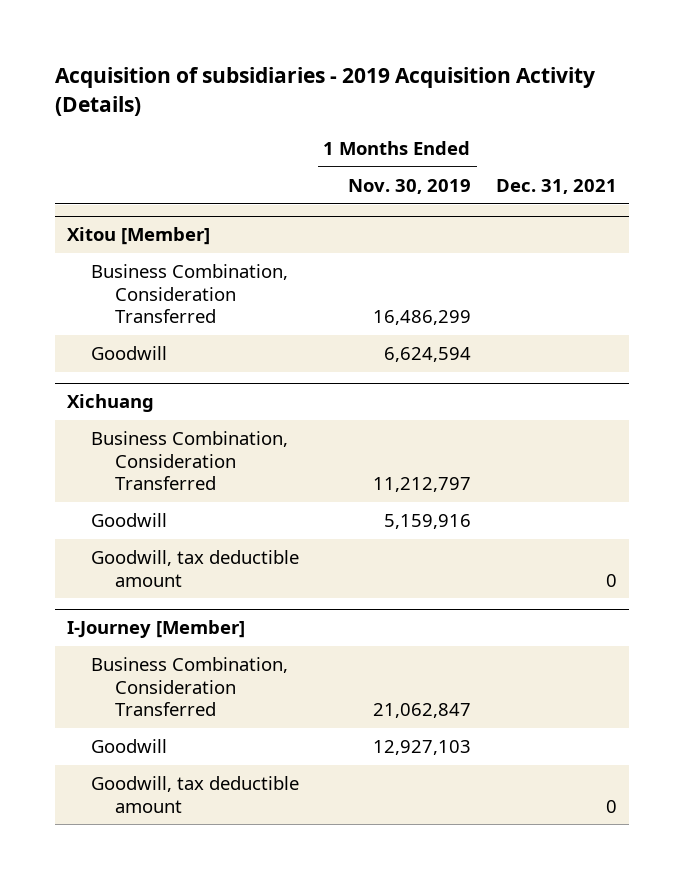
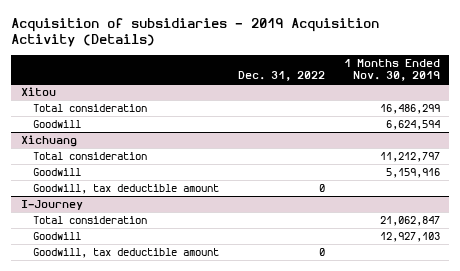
- | 1 Months Ended Nov. 30, 2019 | Dec. 31, 2021
+ | Dec. 31, 2022 | 1 Months Ended Nov. 30, 2019
- Xitou [Member]
- Business Combination, Consideration Transferred | 16,486,299 |
+ Xitou
+ Total consideration | | 16,486,299
@ Xichuang
- Business Combination, Consideration Transferred | 11,212,797 |
+ Total consideration | | 11,212,797
- I-Journey [Member]
- Business Combination, Consideration Transferred | 21,062,847 |
+ I-Journey
+ Total consideration | | 21,062,847

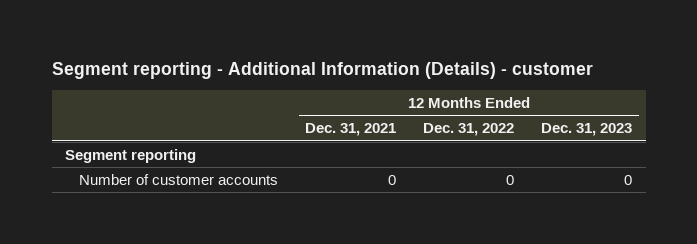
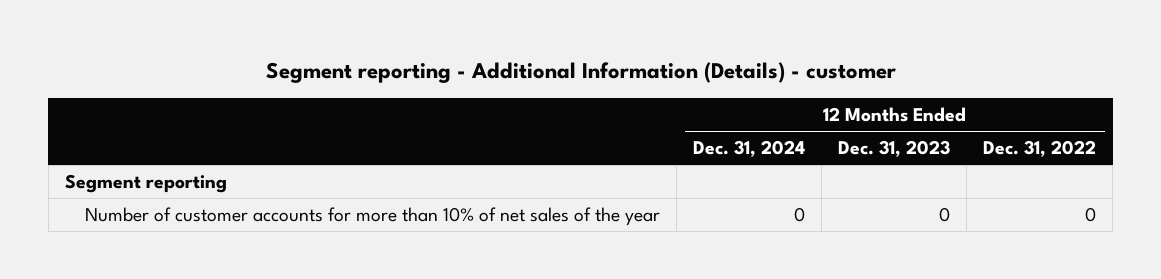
- | 12 Months Ended Dec. 31, 2021 | 12 Months Ended Dec. 31, 2022 | 12 Months Ended Dec. 31, 2023
+ | 12 Months Ended Dec. 31, 2024 | 12 Months Ended Dec. 31, 2023 | 12 Months Ended Dec. 31, 2022
- Number of customer accounts | 0 | 0 | 0
+ Number of customer accounts for more than 10% of net sales of the year | 0 | 0 | 0

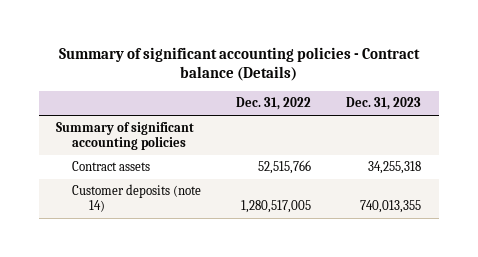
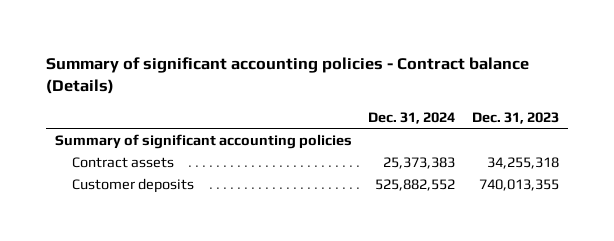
- | Dec. 31, 2022 | Dec. 31, 2023
+ | Dec. 31, 2024 | Dec. 31, 2023
- Customer deposits (note 14) | 1,280,517,005 | 740,013,355
+ Customer deposits | 525,882,552 | 740,013,355

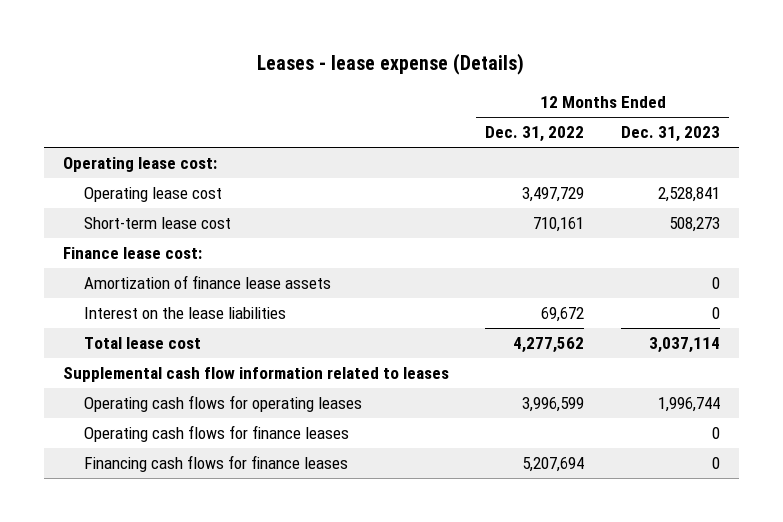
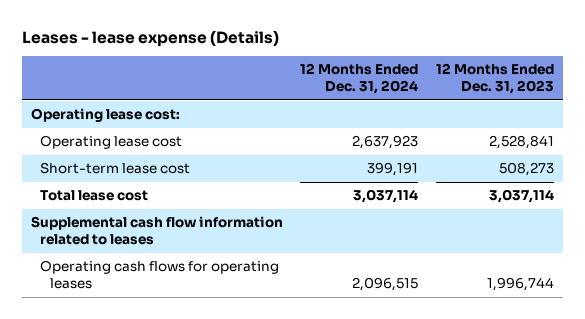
- | 12 Months Ended Dec. 31, 2022 | 12 Months Ended Dec. 31, 2023
+ | 12 Months Ended Dec. 31, 2024 | 12 Months Ended Dec. 31, 2023
- Finance lease cost:
- Amortization of finance lease assets | | 0
- Interest on the lease liabilities | 69,672 | 0
- Operating cash flows for finance leases | | 0
- Financing cash flows for finance leases | 5,207,694 | 0

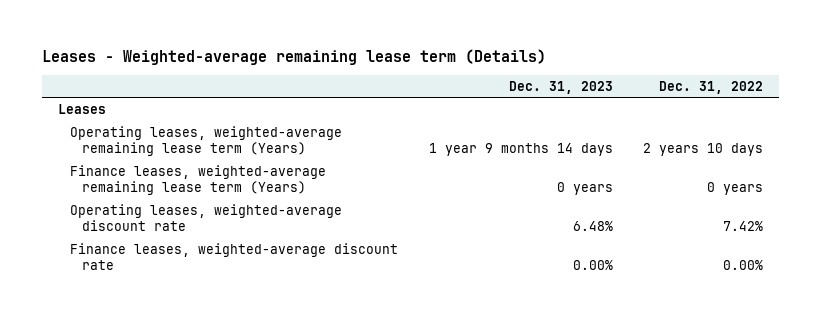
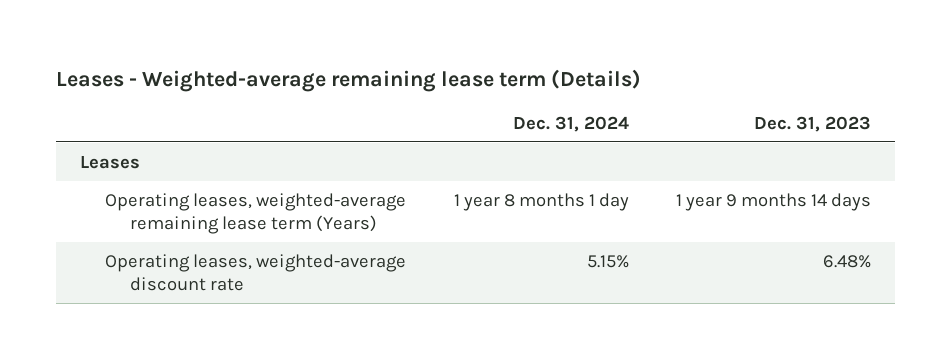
- | Dec. 31, 2023 | Dec. 31, 2022
+ | Dec. 31, 2024 | Dec. 31, 2023
- Finance leases, weighted-average remaining lease term (Years) | 0 years | 0 years
- Finance leases, weighted-average discount rate | 0.00% | 0.00%

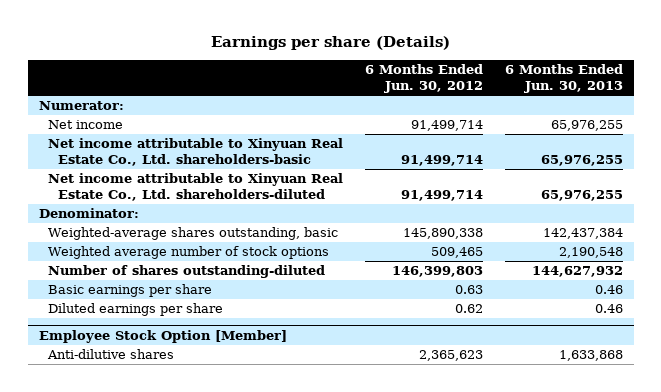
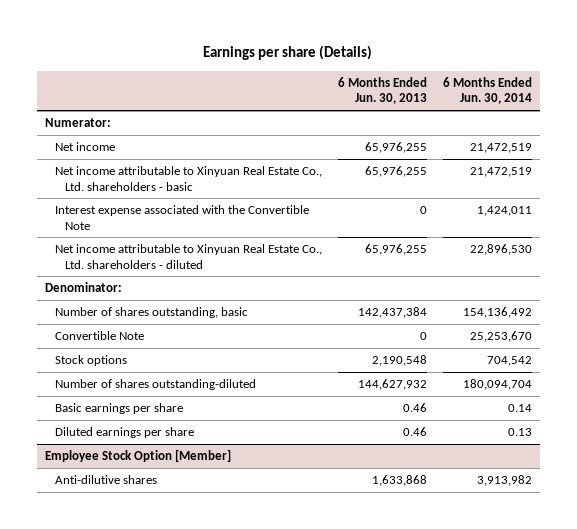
- | 6 Months Ended Jun. 30, 2012 | 6 Months Ended Jun. 30, 2013
+ | 6 Months Ended Jun. 30, 2013 | 6 Months Ended Jun. 30, 2014
- Net income attributable to Xinyuan Real Estate Co., Ltd. shareholders-basic | 91,499,714 | 65,976,255
- Net income attributable to Xinyuan Real Estate Co., Ltd. shareholders-diluted | 91,499,714 | 65,976,255
+ Net income attributable to Xinyuan Real Estate Co., Ltd. shareholders - basic | 65,976,255 | 21,472,519
+ Interest expense associated with the Convertible Note | 0 | 1,424,011
+ Net income attributable to Xinyuan Real Estate Co., Ltd. shareholders - diluted | 65,976,255 | 22,896,530
- Weighted-average shares outstanding, basic | 145,890,338 | 142,437,384
- Weighted average number of stock options | 509,465 | 2,190,548
+ Number of shares outstanding, basic | 142,437,384 | 154,136,492
+ Convertible Note | 0 | 25,253,670
+ Stock options | 2,190,548 | 704,542

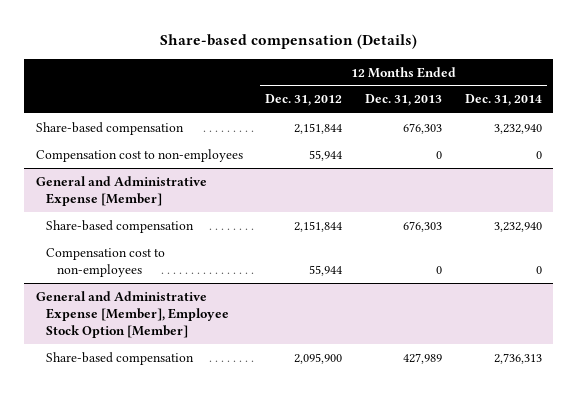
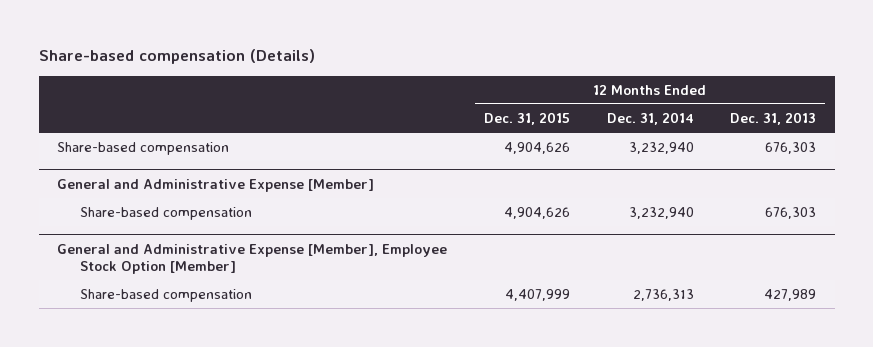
- | 12 Months Ended Dec. 31, 2012 | 12 Months Ended Dec. 31, 2013 | 12 Months Ended Dec. 31, 2014
+ | 12 Months Ended Dec. 31, 2015 | 12 Months Ended Dec. 31, 2014 | 12 Months Ended Dec. 31, 2013
- Compensation cost to non-employees | 55,944 | 0 | 0
@ General and Administrative Expense [Member]
- Compensation cost to non-employees | 55,944 | 0 | 0

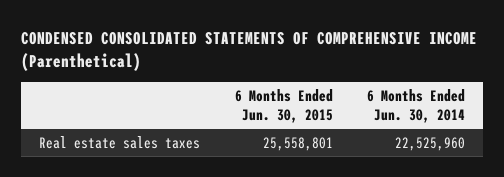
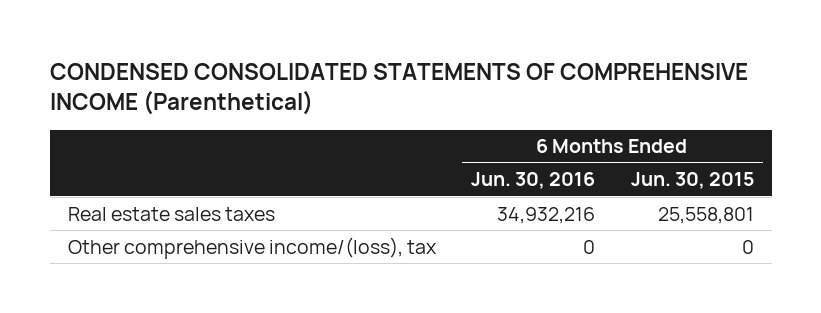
- | 6 Months Ended Jun. 30, 2015 | 6 Months Ended Jun. 30, 2014
+ | 6 Months Ended Jun. 30, 2016 | 6 Months Ended Jun. 30, 2015
+ Other comprehensive income/(loss), tax | 0 | 0

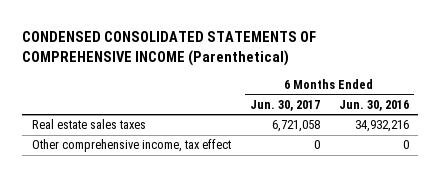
- | 6 Months Ended Jun. 30, 2016 | 6 Months Ended Jun. 30, 2015
+ | 6 Months Ended Jun. 30, 2017 | 6 Months Ended Jun. 30, 2016
- Other comprehensive income/(loss), tax | 0 | 0
+ Other comprehensive income, tax effect | 0 | 0

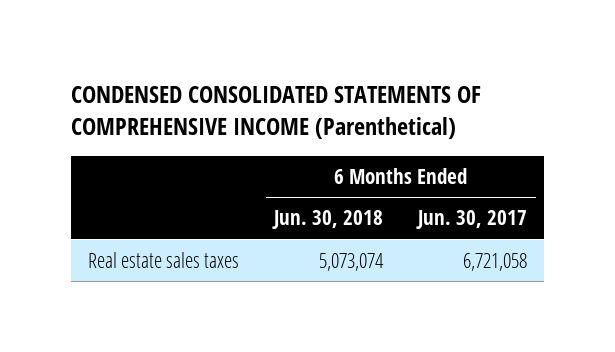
- | 6 Months Ended Jun. 30, 2017 | 6 Months Ended Jun. 30, 2016
+ | 6 Months Ended Jun. 30, 2018 | 6 Months Ended Jun. 30, 2017
- Other comprehensive income, tax effect | 0 | 0

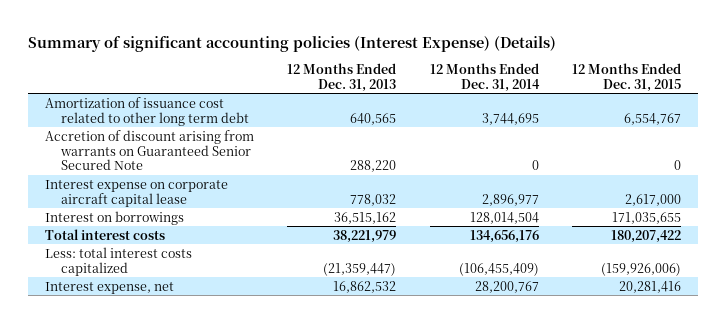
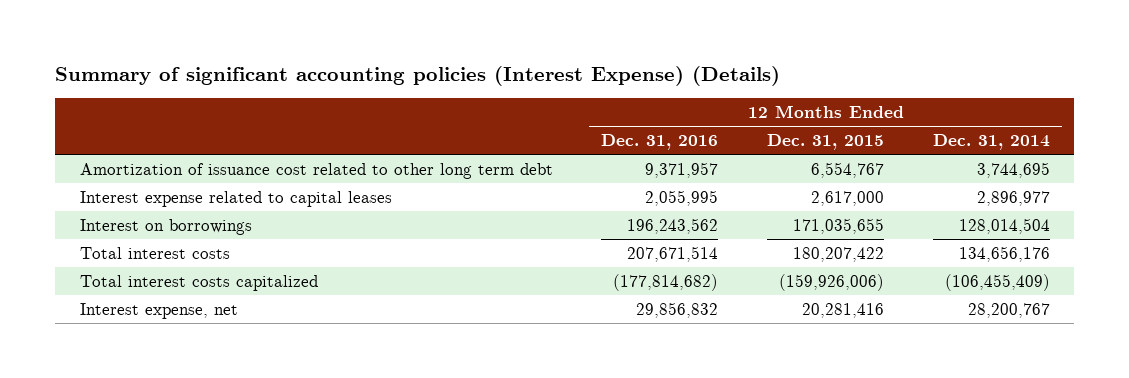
- | 12 Months Ended Dec. 31, 2013 | 12 Months Ended Dec. 31, 2014 | 12 Months Ended Dec. 31, 2015
+ | 12 Months Ended Dec. 31, 2016 | 12 Months Ended Dec. 31, 2015 | 12 Months Ended Dec. 31, 2014
- Accretion of discount arising from warrants on Guaranteed Senior Secured Note | 288,220 | 0 | 0
- Interest expense on corporate aircraft capital lease | 778,032 | 2,896,977 | 2,617,000
+ Interest expense related to capital leases | 2,055,995 | 2,617,000 | 2,896,977
- Less: total interest costs capitalized | (21,359,447) | (106,455,409) | (159,926,006)
+ Total interest costs capitalized | (177,814,682) | (159,926,006) | (106,455,409)

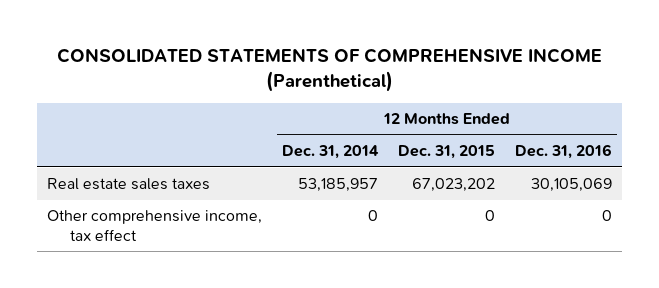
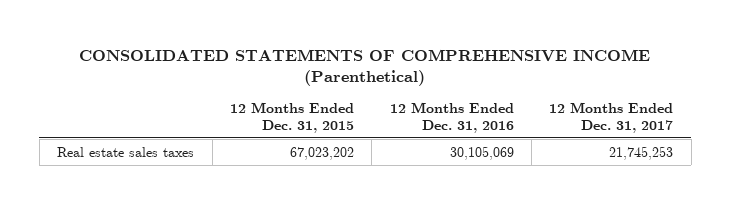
- | 12 Months Ended Dec. 31, 2014 | 12 Months Ended Dec. 31, 2015 | 12 Months Ended Dec. 31, 2016
+ | 12 Months Ended Dec. 31, 2015 | 12 Months Ended Dec. 31, 2016 | 12 Months Ended Dec. 31, 2017
- Other comprehensive income, tax effect | 0 | 0 | 0

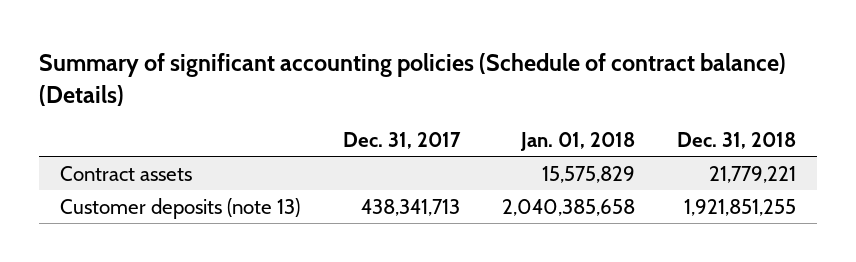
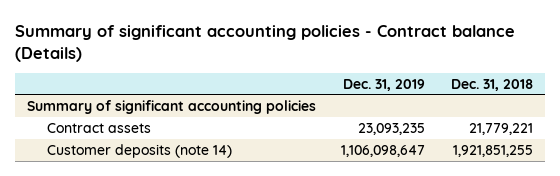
- Summary of significant accounting policies (Schedule of contract balance) (Details)
+ Summary of significant accounting policies - Contract balance (Details)
- | Dec. 31, 2017 | Jan. 01, 2018 | Dec. 31, 2018
+ | Dec. 31, 2019 | Dec. 31, 2018
+ Summary of significant accounting policies
- Customer deposits (note 13) | 438,341,713 | 2,040,385,658 | 1,921,851,255
+ Customer deposits (note 14) | 1,106,098,647 | 1,921,851,255

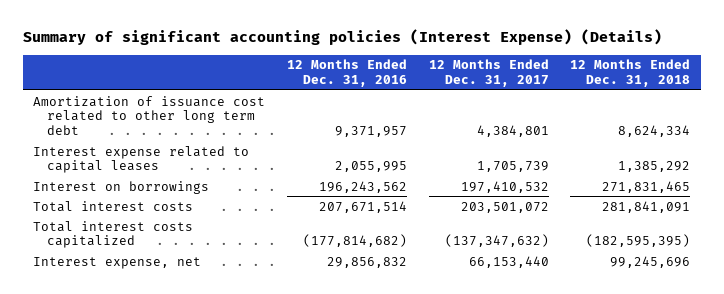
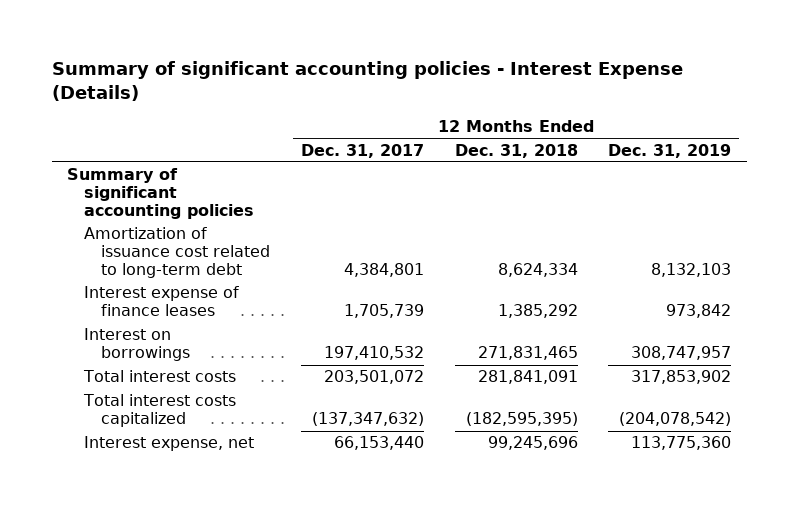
- Summary of significant accounting policies (Interest Expense) (Details)
+ Summary of significant accounting policies - Interest Expense (Details)
- | 12 Months Ended Dec. 31, 2016 | 12 Months Ended Dec. 31, 2017 | 12 Months Ended Dec. 31, 2018
+ | 12 Months Ended Dec. 31, 2017 | 12 Months Ended Dec. 31, 2018 | 12 Months Ended Dec. 31, 2019
- Amortization of issuance cost related to other long term debt | 9,371,957 | 4,384,801 | 8,624,334
- Interest expense related to capital leases | 2,055,995 | 1,705,739 | 1,385,292
+ Summary of significant accounting policies
+ Amortization of issuance cost related to long-term debt | 4,384,801 | 8,624,334 | 8,132,103
+ Interest expense of finance leases | 1,705,739 | 1,385,292 | 973,842

